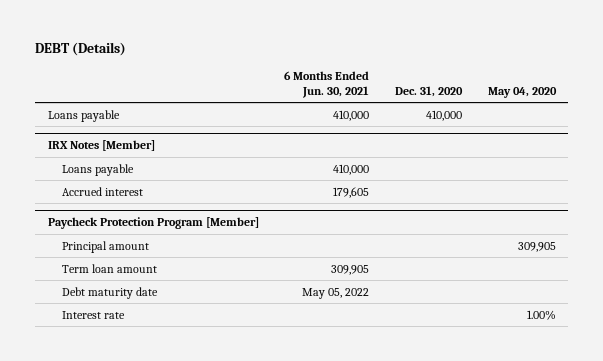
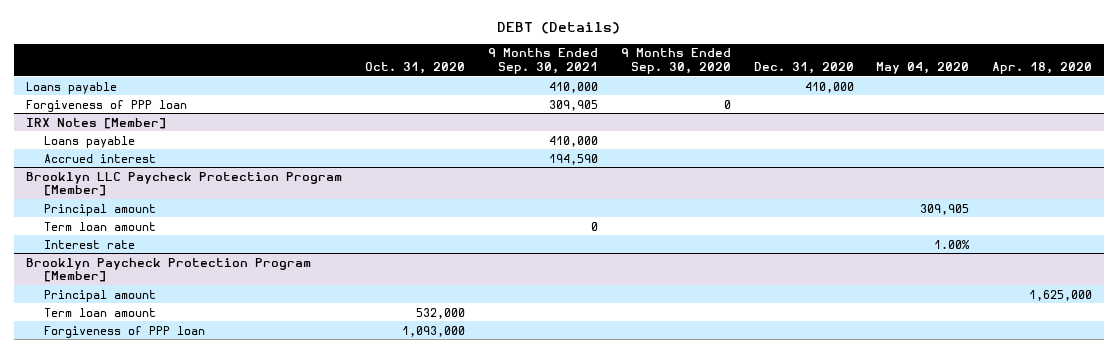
- | 6 Months Ended Jun. 30, 2021 | Dec. 31, 2020 | May 04, 2020
+ | Oct. 31, 2020 | 9 Months Ended Sep. 30, 2021 | 9 Months Ended Sep. 30, 2020 | Dec. 31, 2020 | May 04, 2020 | Apr. 18, 2020
+ Forgiveness of PPP loan | | 309,905 | 0 | | |
- Paycheck Protection Program [Member]
+ Brooklyn LLC Paycheck Protection Program [Member]
- Debt maturity date | May 05, 2022 | |
+ Brooklyn Paycheck Protection Program [Member]
+ Principal amount | | | | | | 1,625,000
+ Term loan amount | 532,000 | | | | |
+ Forgiveness of PPP loan | 1,093,000 | | | | |

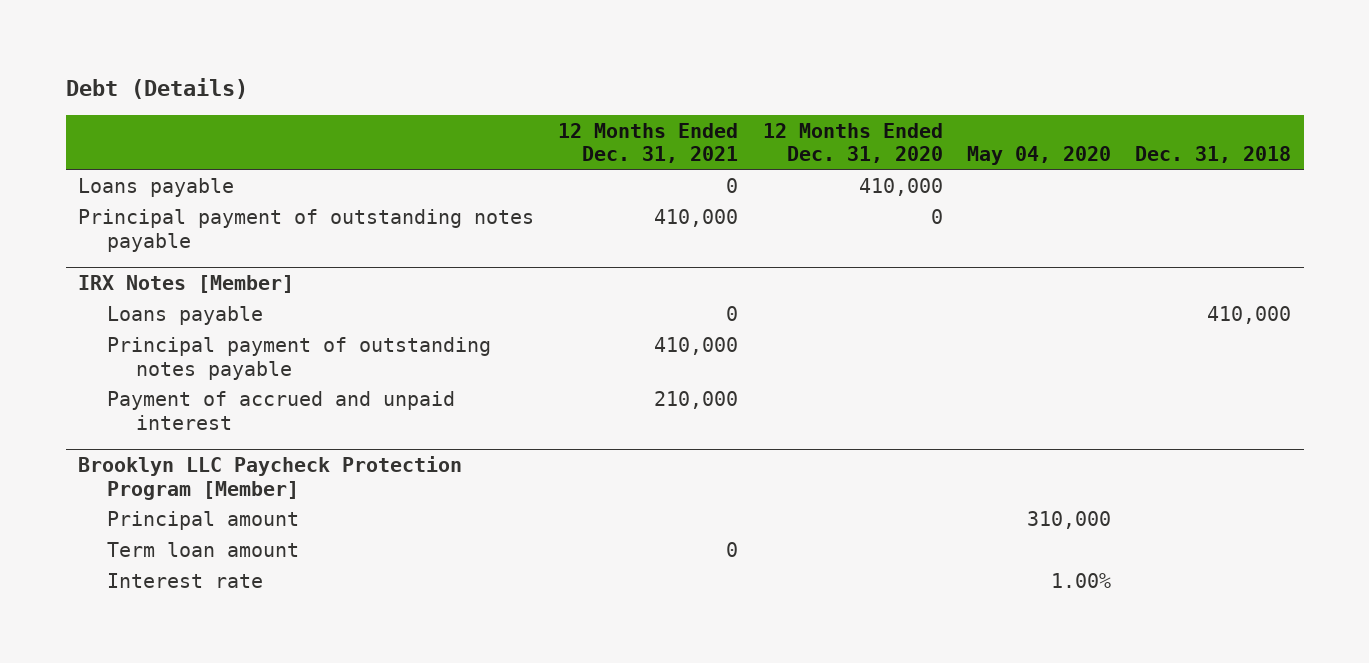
- DEBT (Details)
+ Debt (Details)
- | Oct. 31, 2020 | 9 Months Ended Sep. 30, 2021 | 9 Months Ended Sep. 30, 2020 | Dec. 31, 2020 | May 04, 2020 | Apr. 18, 2020
+ | 12 Months Ended Dec. 31, 2021 | 12 Months Ended Dec. 31, 2020 | May 04, 2020 | Dec. 31, 2018
- Forgiveness of PPP loan | | 309,905 | 0 | | |
+ Principal payment of outstanding notes payable | 410,000 | 0 | |
@ IRX Notes [Member]
- Accrued interest | | 194,590 | | | |
+ Principal payment of outstanding notes payable | 410,000 | | |
+ Payment of accrued and unpaid interest | 210,000 | | |
@ Brooklyn LLC Paycheck Protection Program [Member]
- Principal amount | | | | | 309,905 |
+ Principal amount | | | 310,000 |
- Brooklyn Paycheck Protection Program [Member]
- Principal amount | | | | | | 1,625,000
- Term loan amount | 532,000 | | | | |
- Forgiveness of PPP loan | 1,093,000 | | | | |

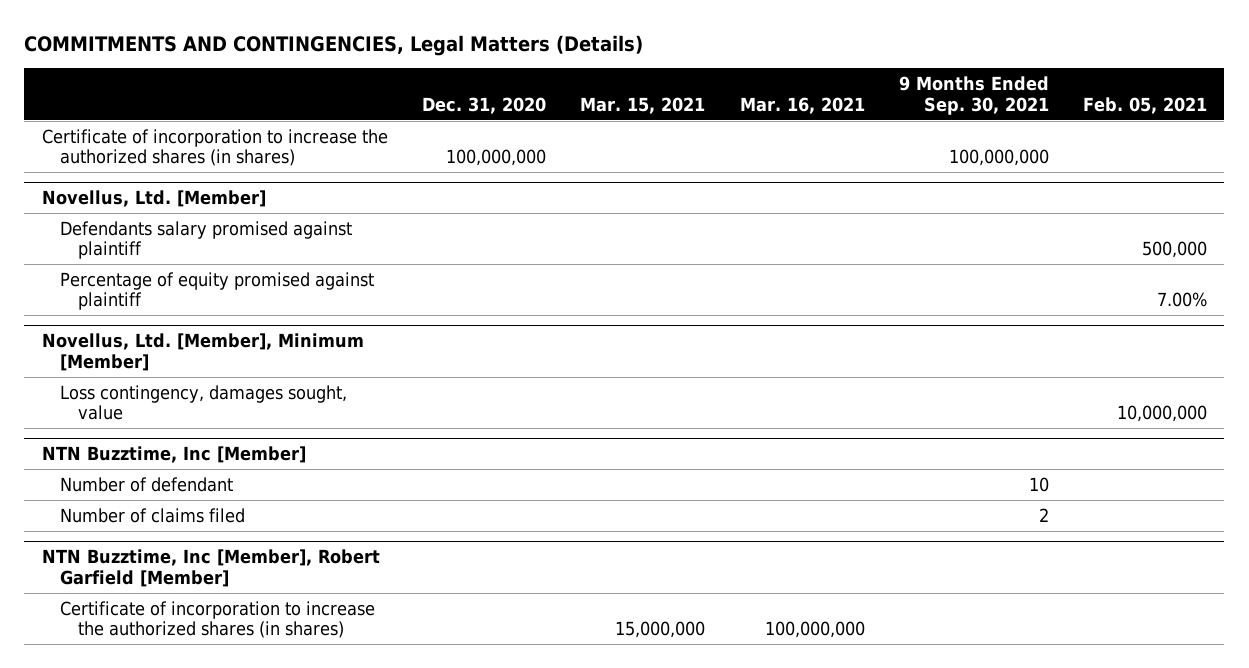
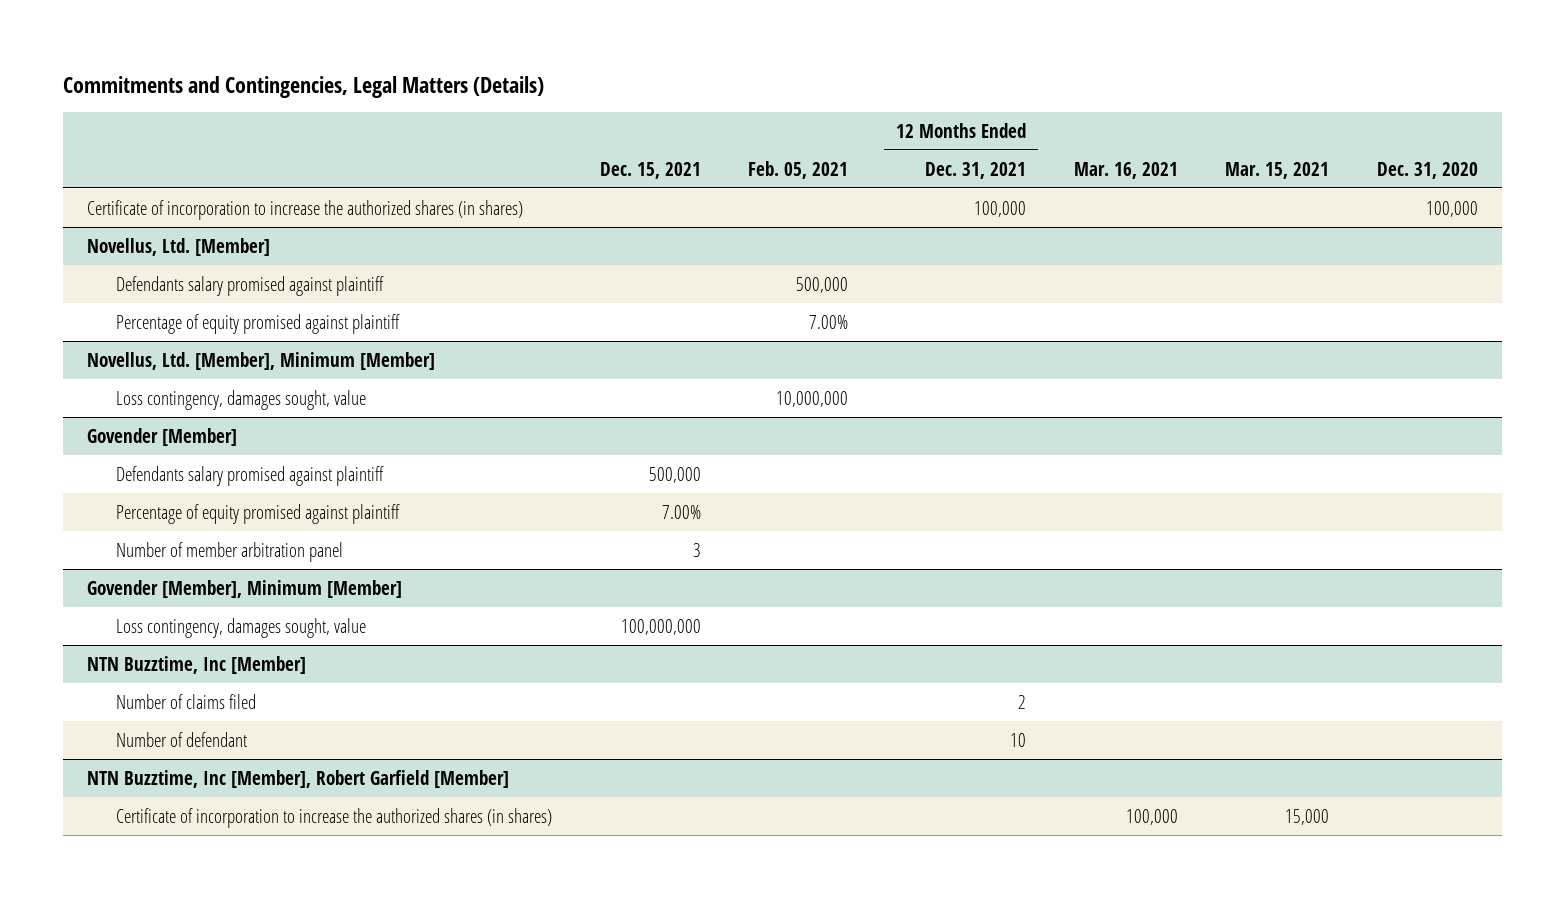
- COMMITMENTS AND CONTINGENCIES, Legal Matters (Details)
+ Commitments and Contingencies, Legal Matters (Details)
- | Dec. 31, 2020 | Mar. 15, 2021 | Mar. 16, 2021 | 9 Months Ended Sep. 30, 2021 | Feb. 05, 2021
+ | Dec. 15, 2021 | Feb. 05, 2021 | 12 Months Ended Dec. 31, 2021 | Mar. 16, 2021 | Mar. 15, 2021 | Dec. 31, 2020
- Certificate of incorporation to increase the authorized shares (in shares) | 100,000,000 | | | 100,000,000 |
+ Certificate of incorporation to increase the authorized shares (in shares) | | | 100,000 | | | 100,000
+ Govender [Member]
+ Defendants salary promised against plaintiff | 500,000 | | | | |
+ Percentage of equity promised against plaintiff | 7.00% | | | | |
+ Number of member arbitration panel | 3 | | | | |
+ Govender [Member], Minimum [Member]
+ Loss contingency, damages sought, value | 100,000,000 | | | | |
@ NTN Buzztime, Inc [Member]
moved down: Number of defendant | | | 10 | | |
@ NTN Buzztime, Inc [Member], Robert Garfield [Member]
- Certificate of incorporation to increase the authorized shares (in shares) | | 15,000,000 | 100,000,000 | |
+ Certificate of incorporation to increase the authorized shares (in shares) | | | | 100,000 | 15,000 |

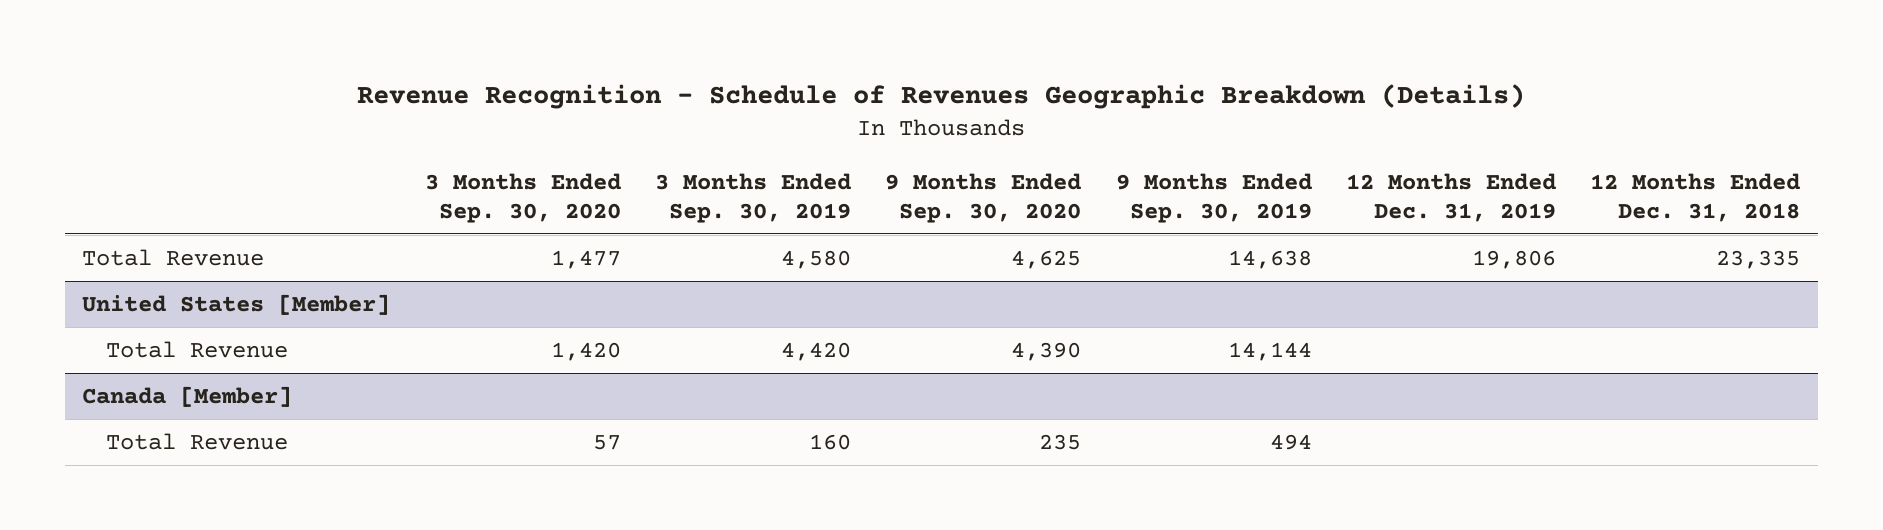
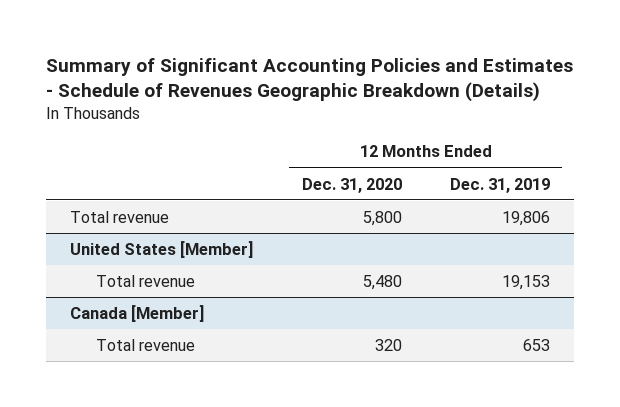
- Revenue Recognition - Schedule of Revenues Geographic Breakdown (Details)
+ Summary of Significant Accounting Policies and Estimates - Schedule of Revenues Geographic Breakdown (Details)
- | 3 Months Ended Sep. 30, 2020 | 3 Months Ended Sep. 30, 2019 | 9 Months Ended Sep. 30, 2020 | 9 Months Ended Sep. 30, 2019 | 12 Months Ended Dec. 31, 2019 | 12 Months Ended Dec. 31, 2018
+ | 12 Months Ended Dec. 31, 2020 | 12 Months Ended Dec. 31, 2019
- Total Revenue | 1,477 | 4,580 | 4,625 | 14,638 | 19,806 | 23,335
+ Total revenue | 5,800 | 19,806
@ United States [Member]
- Total Revenue | 1,420 | 4,420 | 4,390 | 14,144 | |
+ Total revenue | 5,480 | 19,153
@ Canada [Member]
- Total Revenue | 57 | 160 | 235 | 494 | |
+ Total revenue | 320 | 653

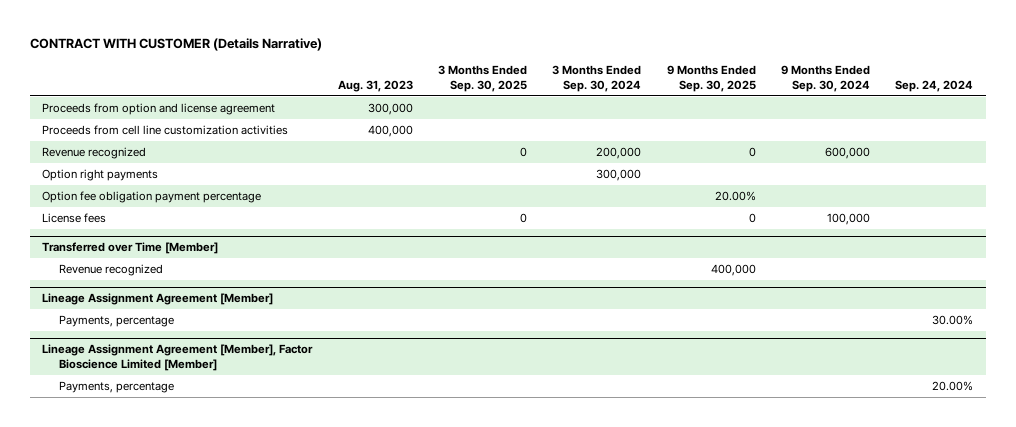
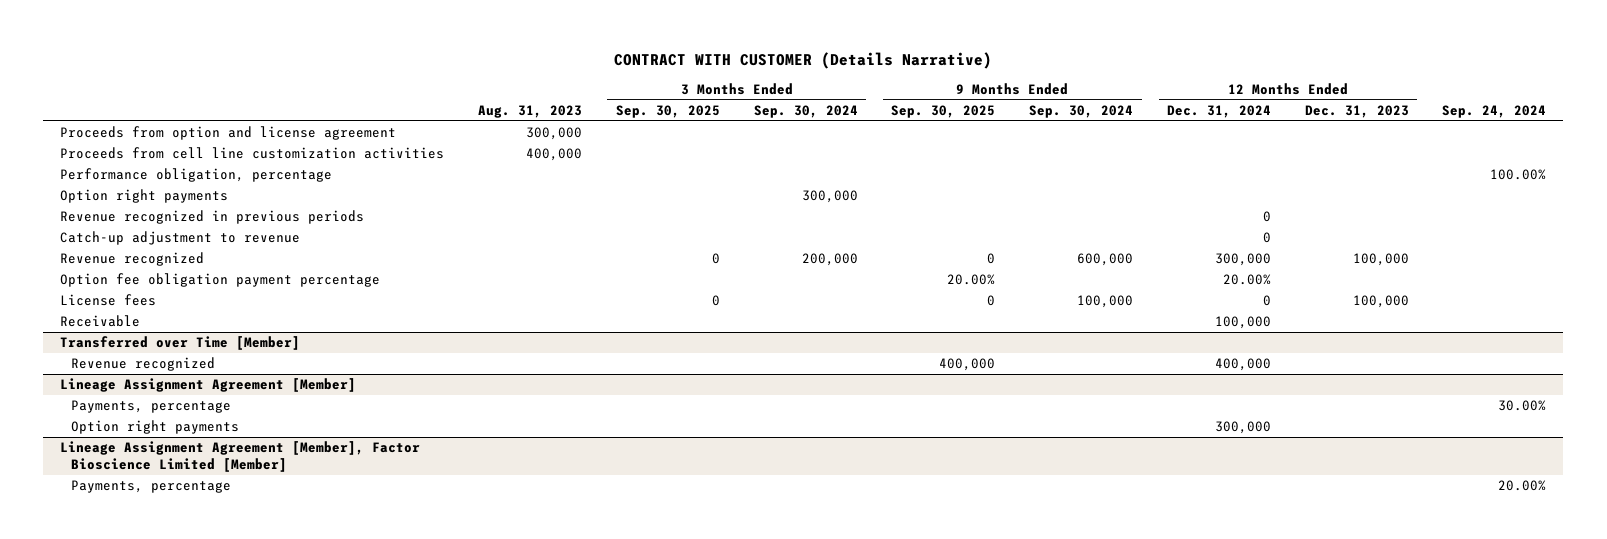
- | Aug. 31, 2023 | 3 Months Ended Sep. 30, 2025 | 3 Months Ended Sep. 30, 2024 | 9 Months Ended Sep. 30, 2025 | 9 Months Ended Sep. 30, 2024 | Sep. 24, 2024
+ | Aug. 31, 2023 | 3 Months Ended Sep. 30, 2025 | 3 Months Ended Sep. 30, 2024 | 9 Months Ended Sep. 30, 2025 | 9 Months Ended Sep. 30, 2024 | 12 Months Ended Dec. 31, 2024 | 12 Months Ended Dec. 31, 2023 | Sep. 24, 2024
+ Performance obligation, percentage | | | | | | | | 100.00%
+ Revenue recognized in previous periods | | | | | | 0 | |
+ Catch-up adjustment to revenue | | | | | | 0 | |
moved down: Revenue recognized | | 0 | 200,000 | 0 | 600,000 | 300,000 | 100,000 |
+ Receivable | | | | | | 100,000 | |
@ Lineage Assignment Agreement [Member]
+ Option right payments | | | | | | 300,000 | |

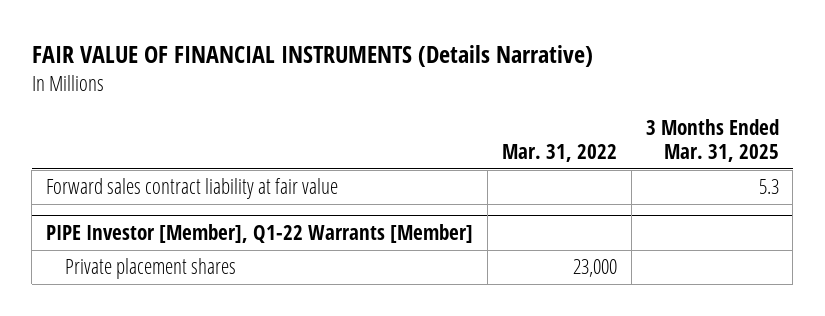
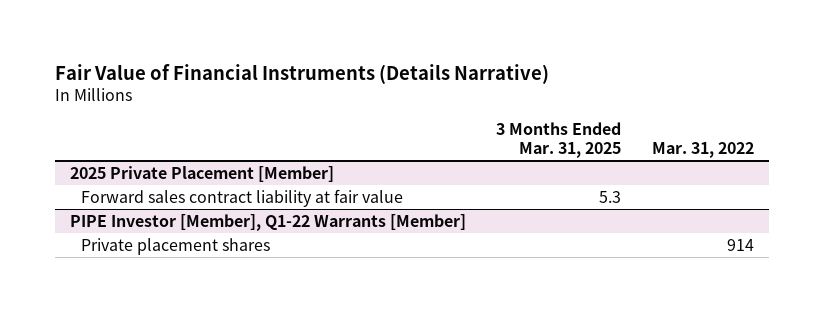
- FAIR VALUE OF FINANCIAL INSTRUMENTS (Details Narrative)
+ Fair Value of Financial Instruments (Details Narrative)
- | Mar. 31, 2022 | 3 Months Ended Mar. 31, 2025
+ | 3 Months Ended Mar. 31, 2025 | Mar. 31, 2022
+ 2025 Private Placement [Member]
@ PIPE Investor [Member], Q1-22 Warrants [Member]
- Private placement shares | 23,000 |
+ Private placement shares | | 914

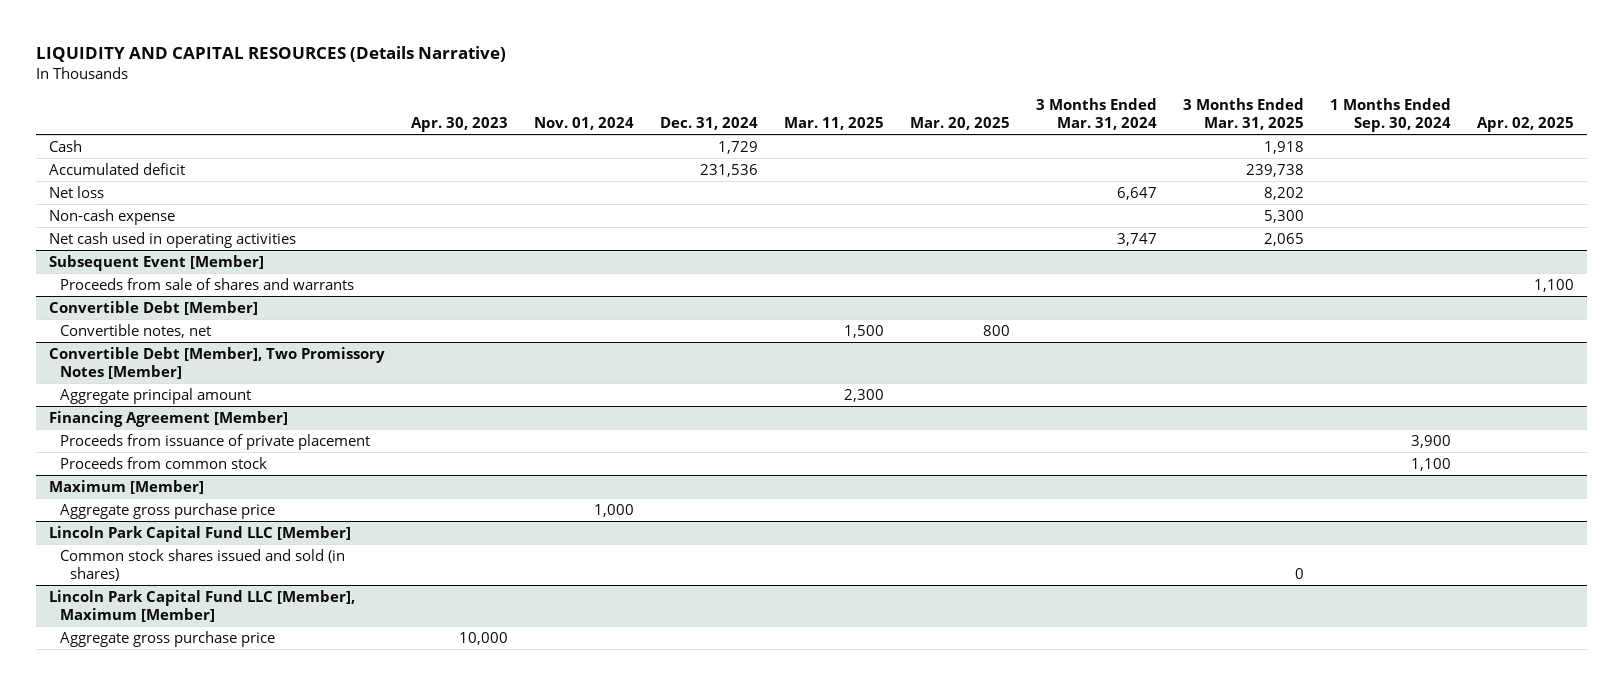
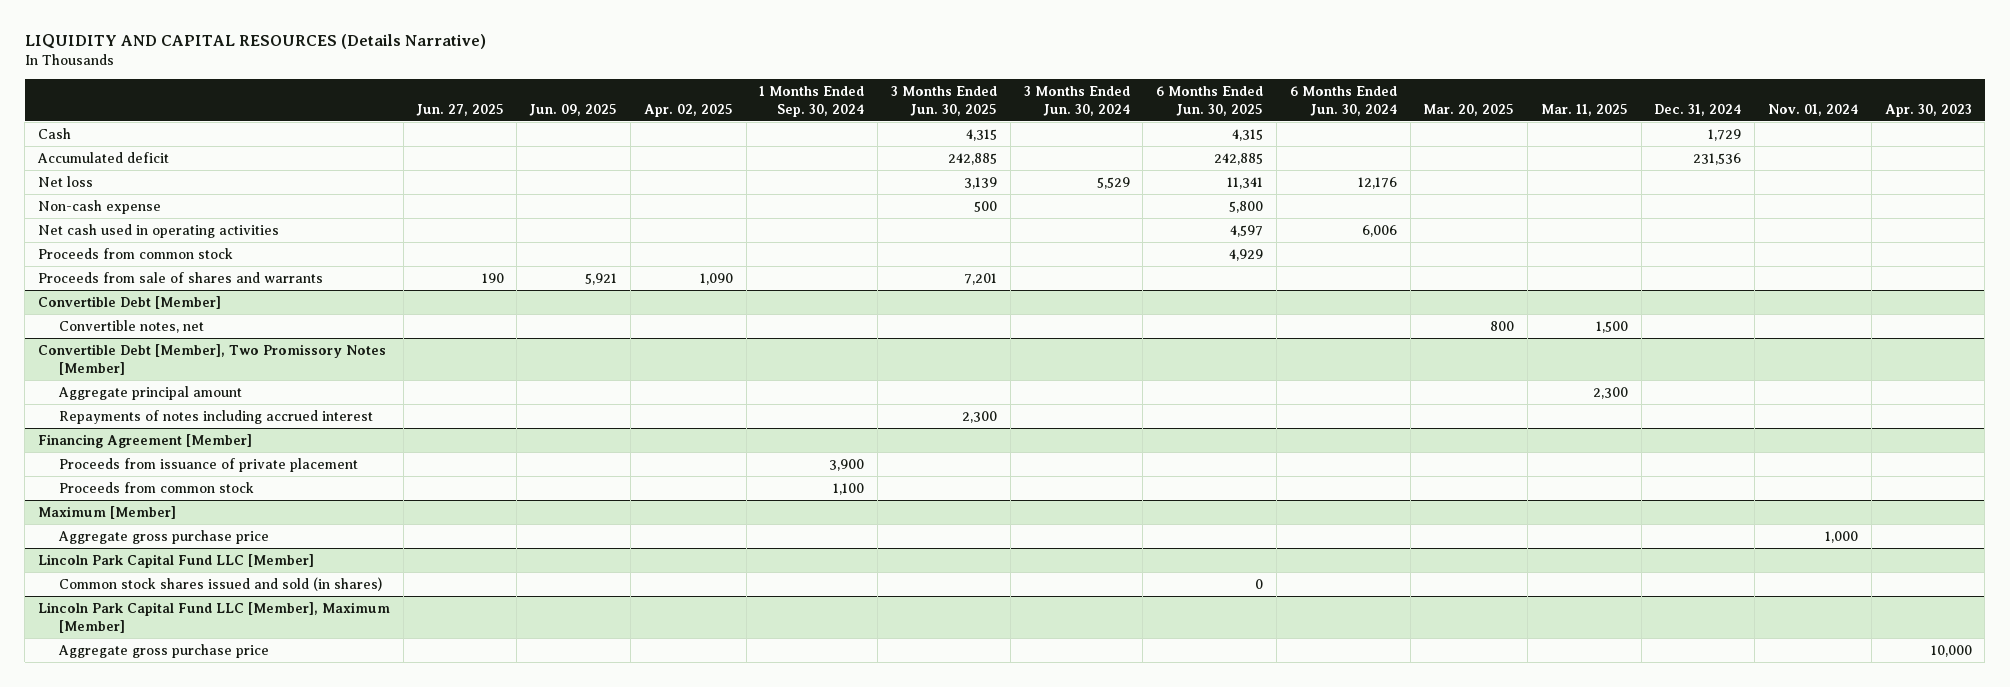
- | Apr. 30, 2023 | Nov. 01, 2024 | Dec. 31, 2024 | Mar. 11, 2025 | Mar. 20, 2025 | 3 Months Ended Mar. 31, 2024 | 3 Months Ended Mar. 31, 2025 | 1 Months Ended Sep. 30, 2024 | Apr. 02, 2025
+ | Jun. 27, 2025 | Jun. 09, 2025 | Apr. 02, 2025 | 1 Months Ended Sep. 30, 2024 | 3 Months Ended Jun. 30, 2025 | 3 Months Ended Jun. 30, 2024 | 6 Months Ended Jun. 30, 2025 | 6 Months Ended Jun. 30, 2024 | Mar. 20, 2025 | Mar. 11, 2025 | Dec. 31, 2024 | Nov. 01, 2024 | Apr. 30, 2023
- Subsequent Event [Member]
- Proceeds from sale of shares and warrants | | | | | | | | | 1,100
+ Proceeds from common stock | | | | | | | 4,929 | | | | | |
+ Proceeds from sale of shares and warrants | 190 | 5,921 | 1,090 | | 7,201 | | | | | | | |
@ Convertible Debt [Member], Two Promissory Notes [Member]
+ Repayments of notes including accrued interest | | | | | 2,300 | | | | | | | |

